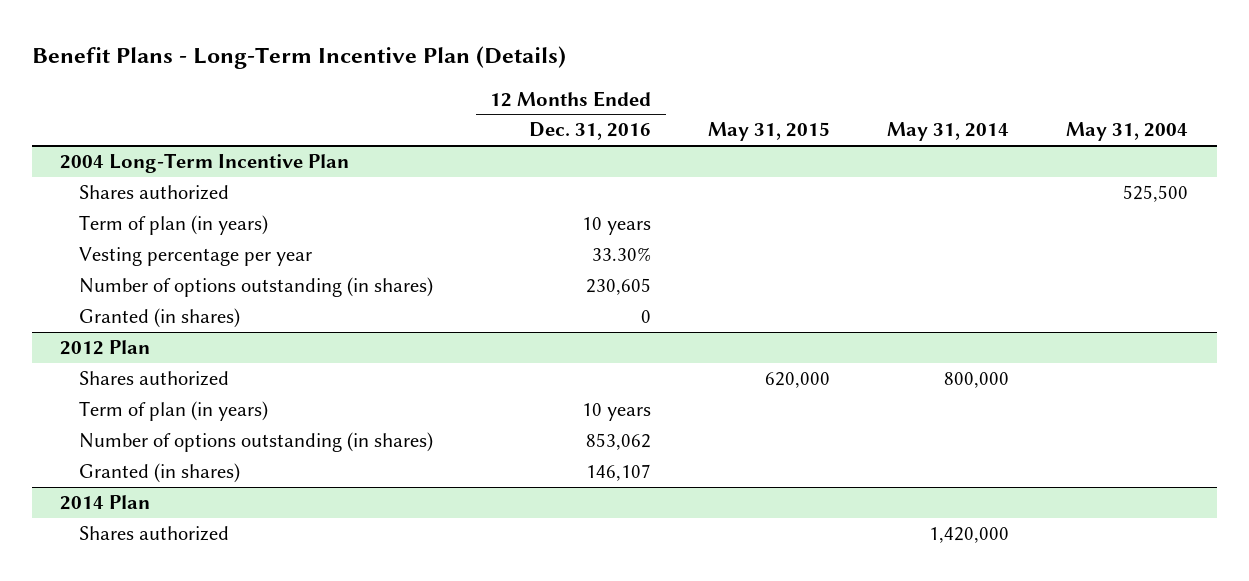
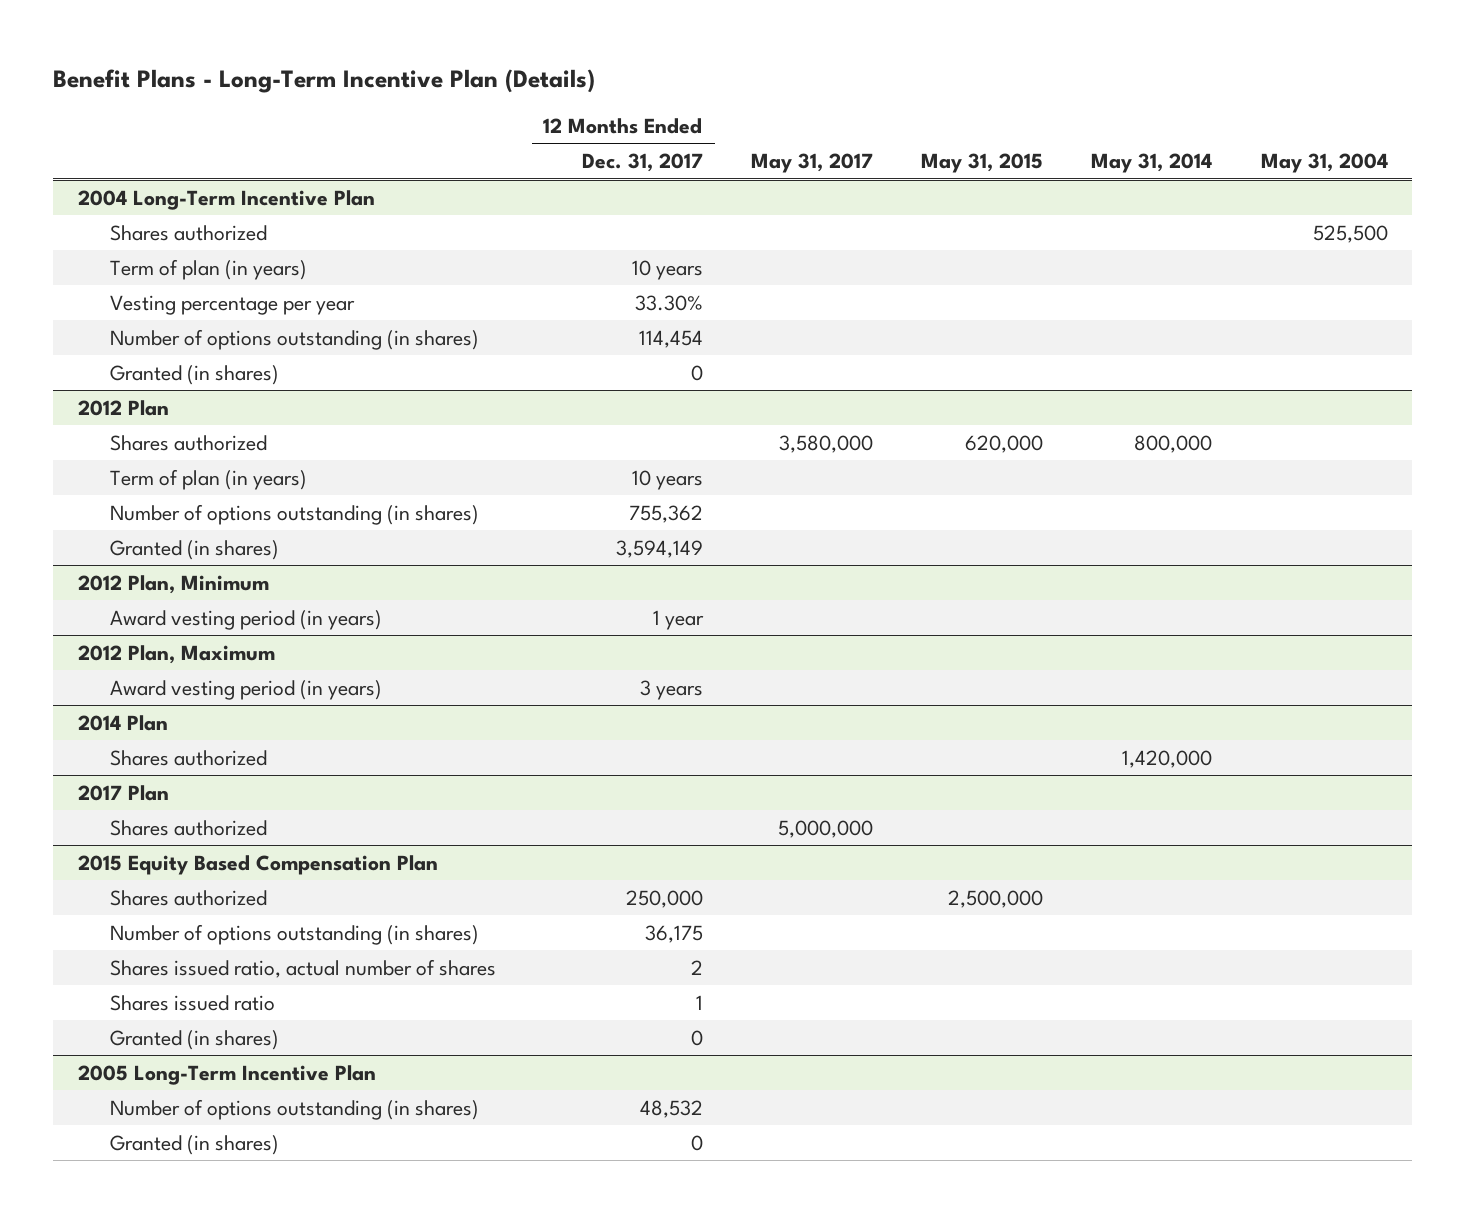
- | 12 Months Ended Dec. 31, 2016 | May 31, 2015 | May 31, 2014 | May 31, 2004
+ | 12 Months Ended Dec. 31, 2017 | May 31, 2017 | May 31, 2015 | May 31, 2014 | May 31, 2004
+ 2012 Plan, Minimum
+ Award vesting period (in years) | 1 year | | | |
+ 2012 Plan, Maximum
+ Award vesting period (in years) | 3 years | | | |
+ 2017 Plan
+ Shares authorized | | 5,000,000 | | |
+ 2015 Equity Based Compensation Plan
+ Shares authorized | 250,000 | | 2,500,000 | |
+ Number of options outstanding (in shares) | 36,175 | | | |
+ Shares issued ratio, actual number of shares | 2 | | | |
+ Shares issued ratio | 1 | | | |
+ Granted (in shares) | 0 | | | |
+ 2005 Long-Term Incentive Plan
+ Number of options outstanding (in shares) | 48,532 | | | |
+ Granted (in shares) | 0 | | | |

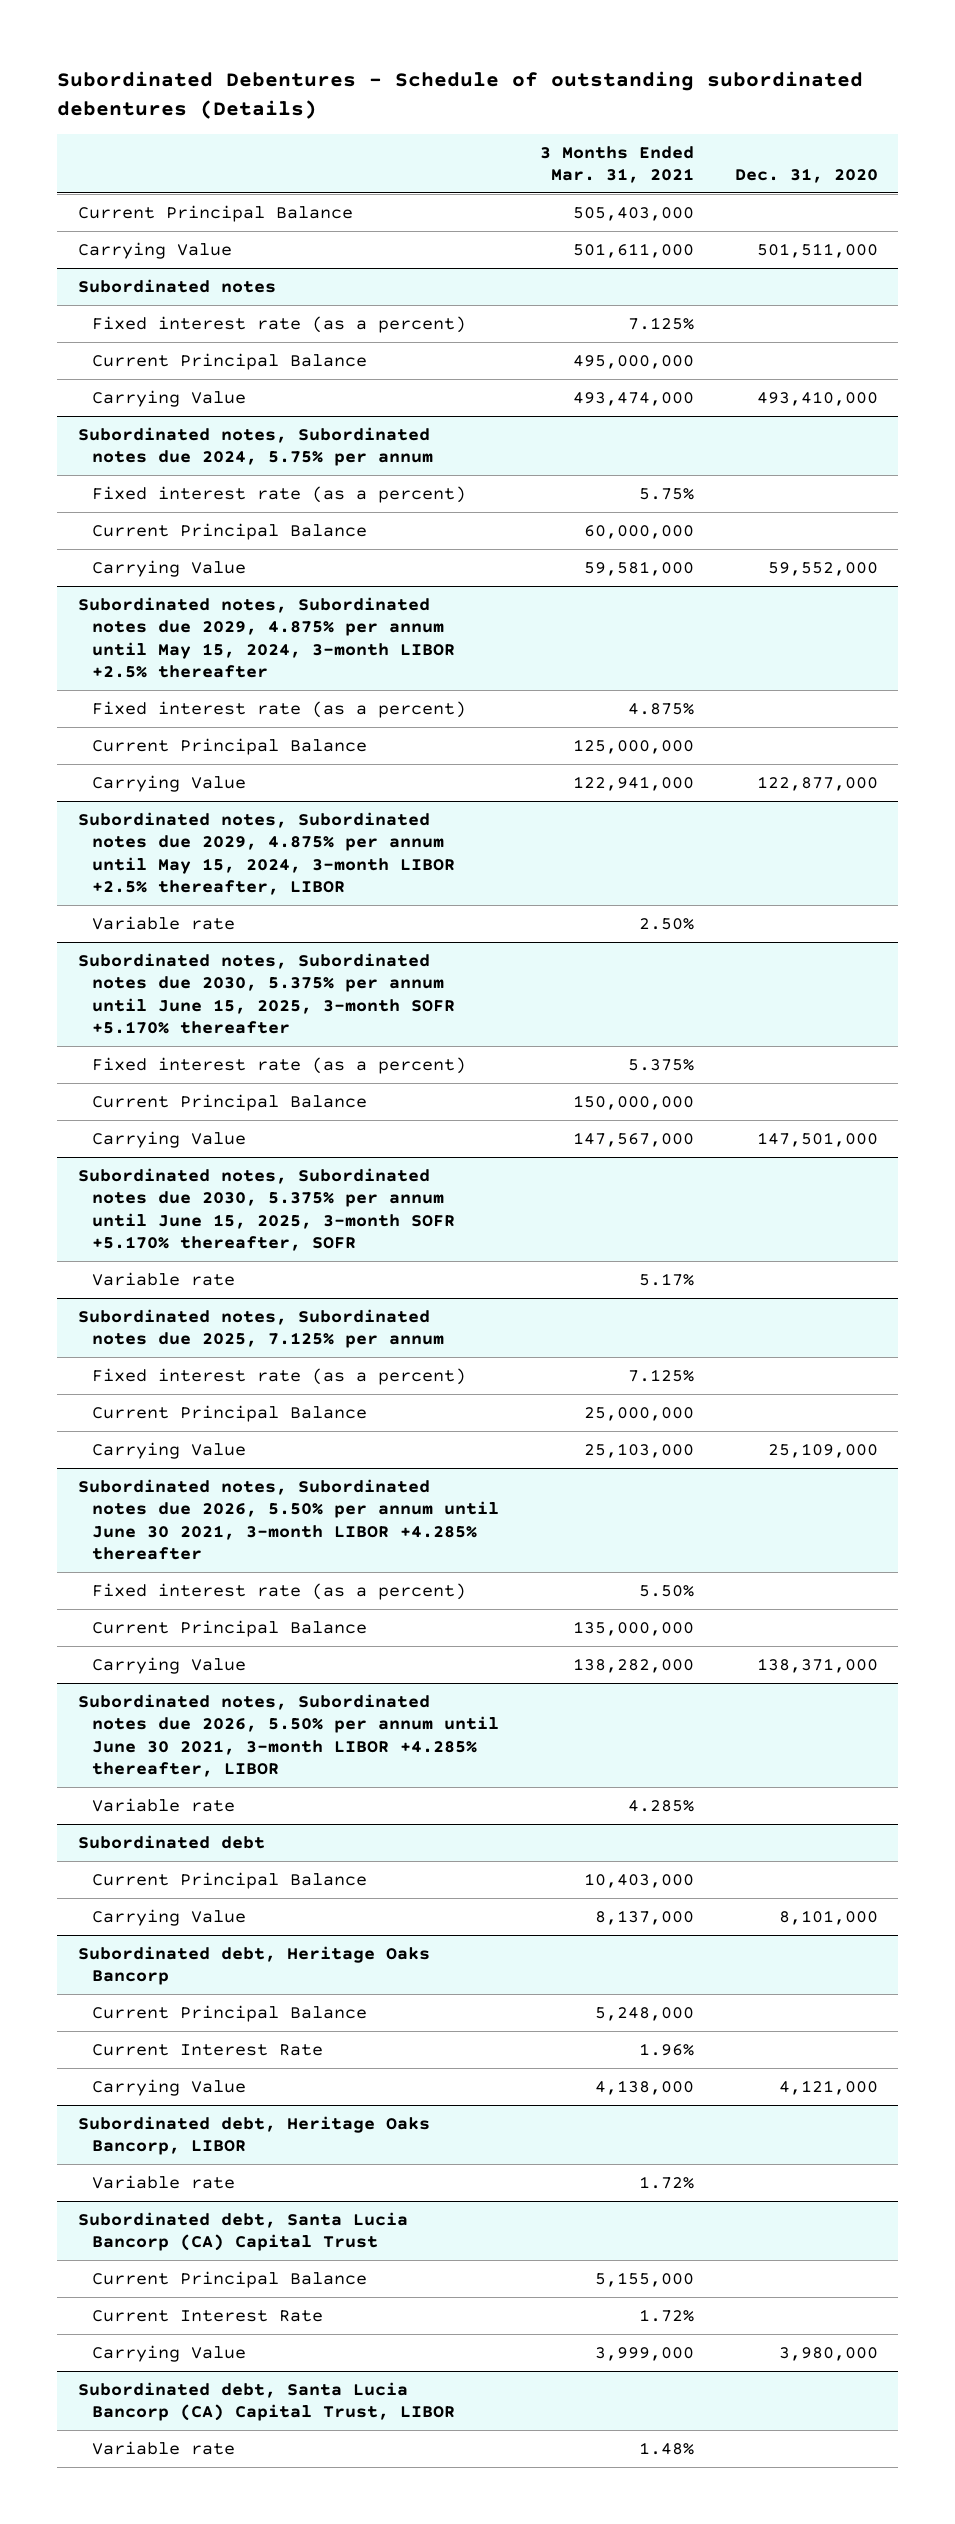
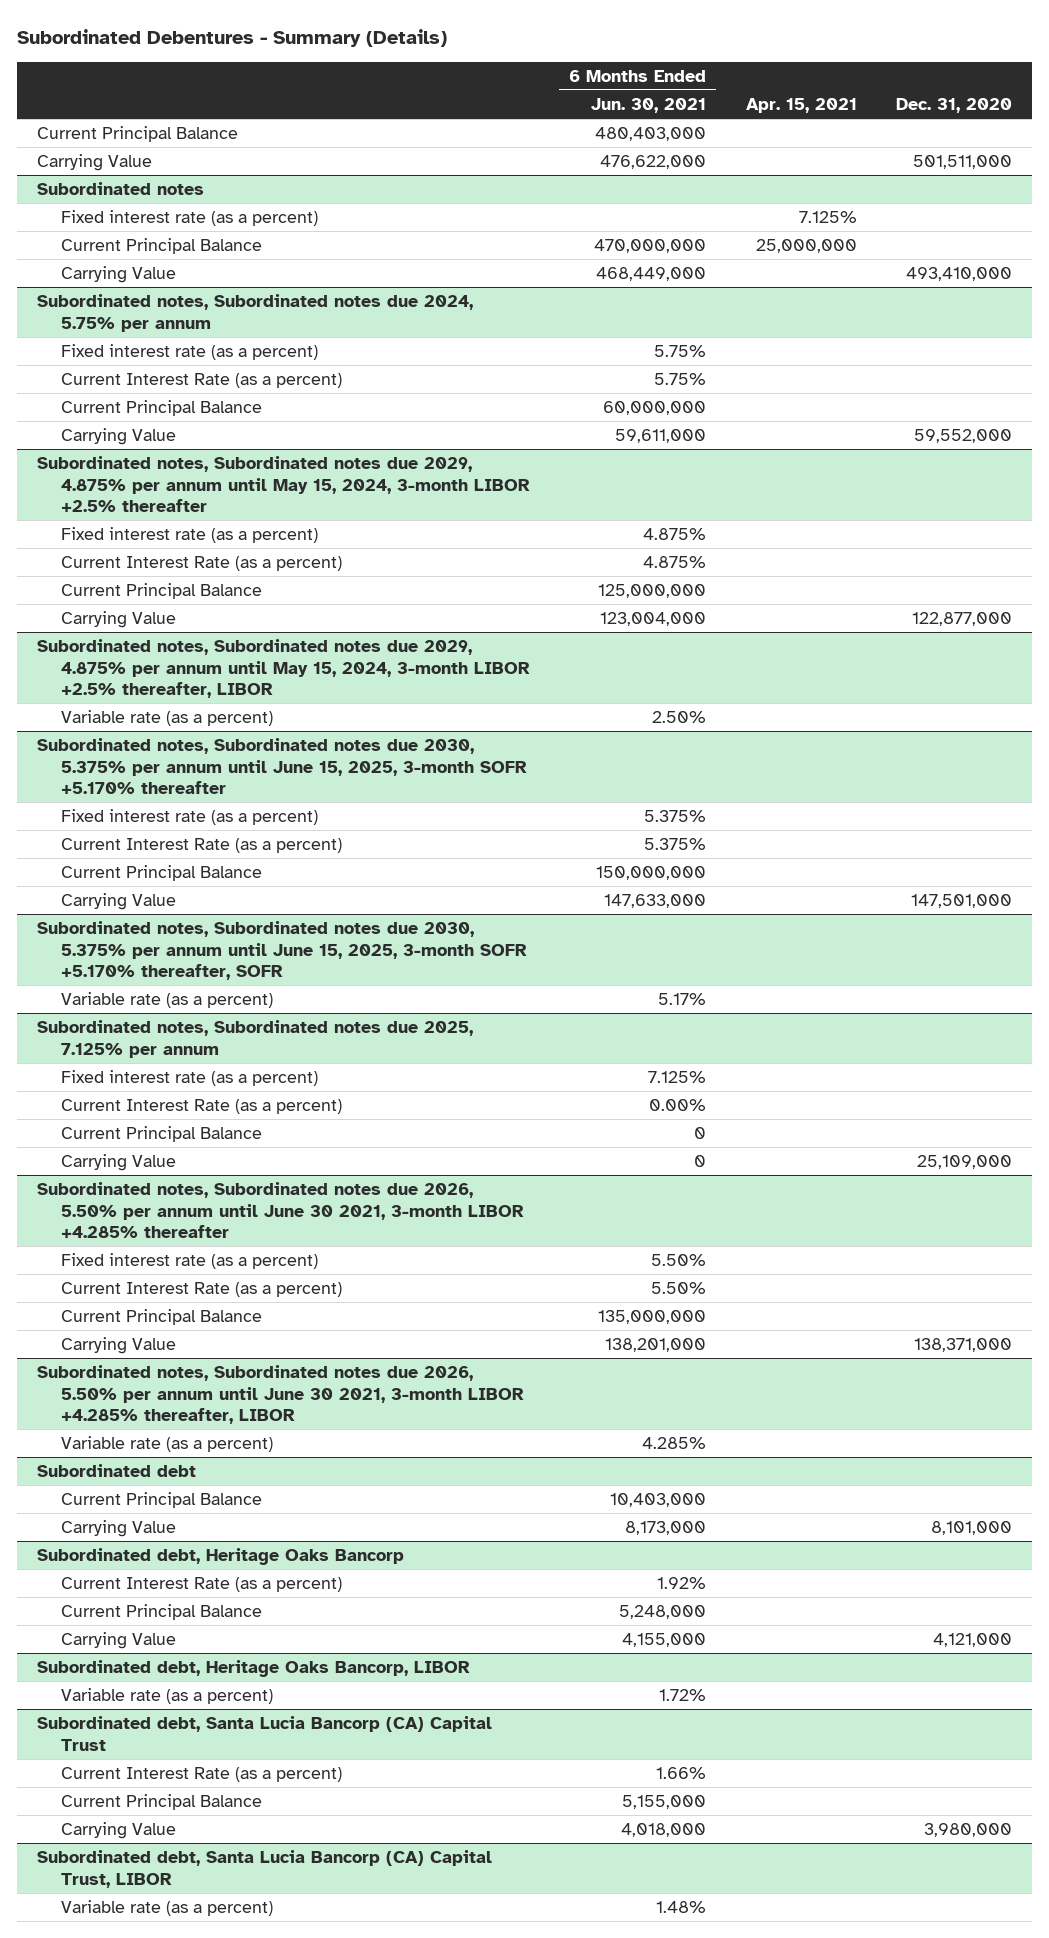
- Subordinated Debentures - Schedule of outstanding subordinated debentures (Details)
+ Subordinated Debentures - Summary (Details)
- | 3 Months Ended Mar. 31, 2021 | Dec. 31, 2020
+ | 6 Months Ended Jun. 30, 2021 | Apr. 15, 2021 | Dec. 31, 2020
@ Subordinated notes, Subordinated notes due 2024, 5.75% per annum
+ Current Interest Rate (as a percent) | 5.75% | |
@ Subordinated notes, Subordinated notes due 2029, 4.875% per annum until May 15, 2024, 3-month LIBOR +2.5% thereafter
+ Current Interest Rate (as a percent) | 4.875% | |
@ Subordinated notes, Subordinated notes due 2029, 4.875% per annum until May 15, 2024, 3-month LIBOR +2.5% thereafter, LIBOR
- Variable rate | 2.50% |
+ Variable rate (as a percent) | 2.50% | |
@ Subordinated notes, Subordinated notes due 2030, 5.375% per annum until June 15, 2025, 3-month SOFR +5.170% thereafter
+ Current Interest Rate (as a percent) | 5.375% | |
@ Subordinated notes, Subordinated notes due 2030, 5.375% per annum until June 15, 2025, 3-month SOFR +5.170% thereafter, SOFR
- Variable rate | 5.17% |
+ Variable rate (as a percent) | 5.17% | |
@ Subordinated notes, Subordinated notes due 2025, 7.125% per annum
+ Current Interest Rate (as a percent) | 0.00% | |
@ Subordinated notes, Subordinated notes due 2026, 5.50% per annum until June 30 2021, 3-month LIBOR +4.285% thereafter
+ Current Interest Rate (as a percent) | 5.50% | |
@ Subordinated notes, Subordinated notes due 2026, 5.50% per annum until June 30 2021, 3-month LIBOR +4.285% thereafter, LIBOR
- Variable rate | 4.285% |
+ Variable rate (as a percent) | 4.285% | |
@ Subordinated debt, Heritage Oaks Bancorp
+ Current Interest Rate (as a percent) | 1.92% | |
- Current Interest Rate | 1.96% |
@ Subordinated debt, Heritage Oaks Bancorp, LIBOR
- Variable rate | 1.72% |
+ Variable rate (as a percent) | 1.72% | |
@ Subordinated debt, Santa Lucia Bancorp (CA) Capital Trust
+ Current Interest Rate (as a percent) | 1.66% | |
- Current Interest Rate | 1.72% |
@ Subordinated debt, Santa Lucia Bancorp (CA) Capital Trust, LIBOR
- Variable rate | 1.48% |
+ Variable rate (as a percent) | 1.48% | |

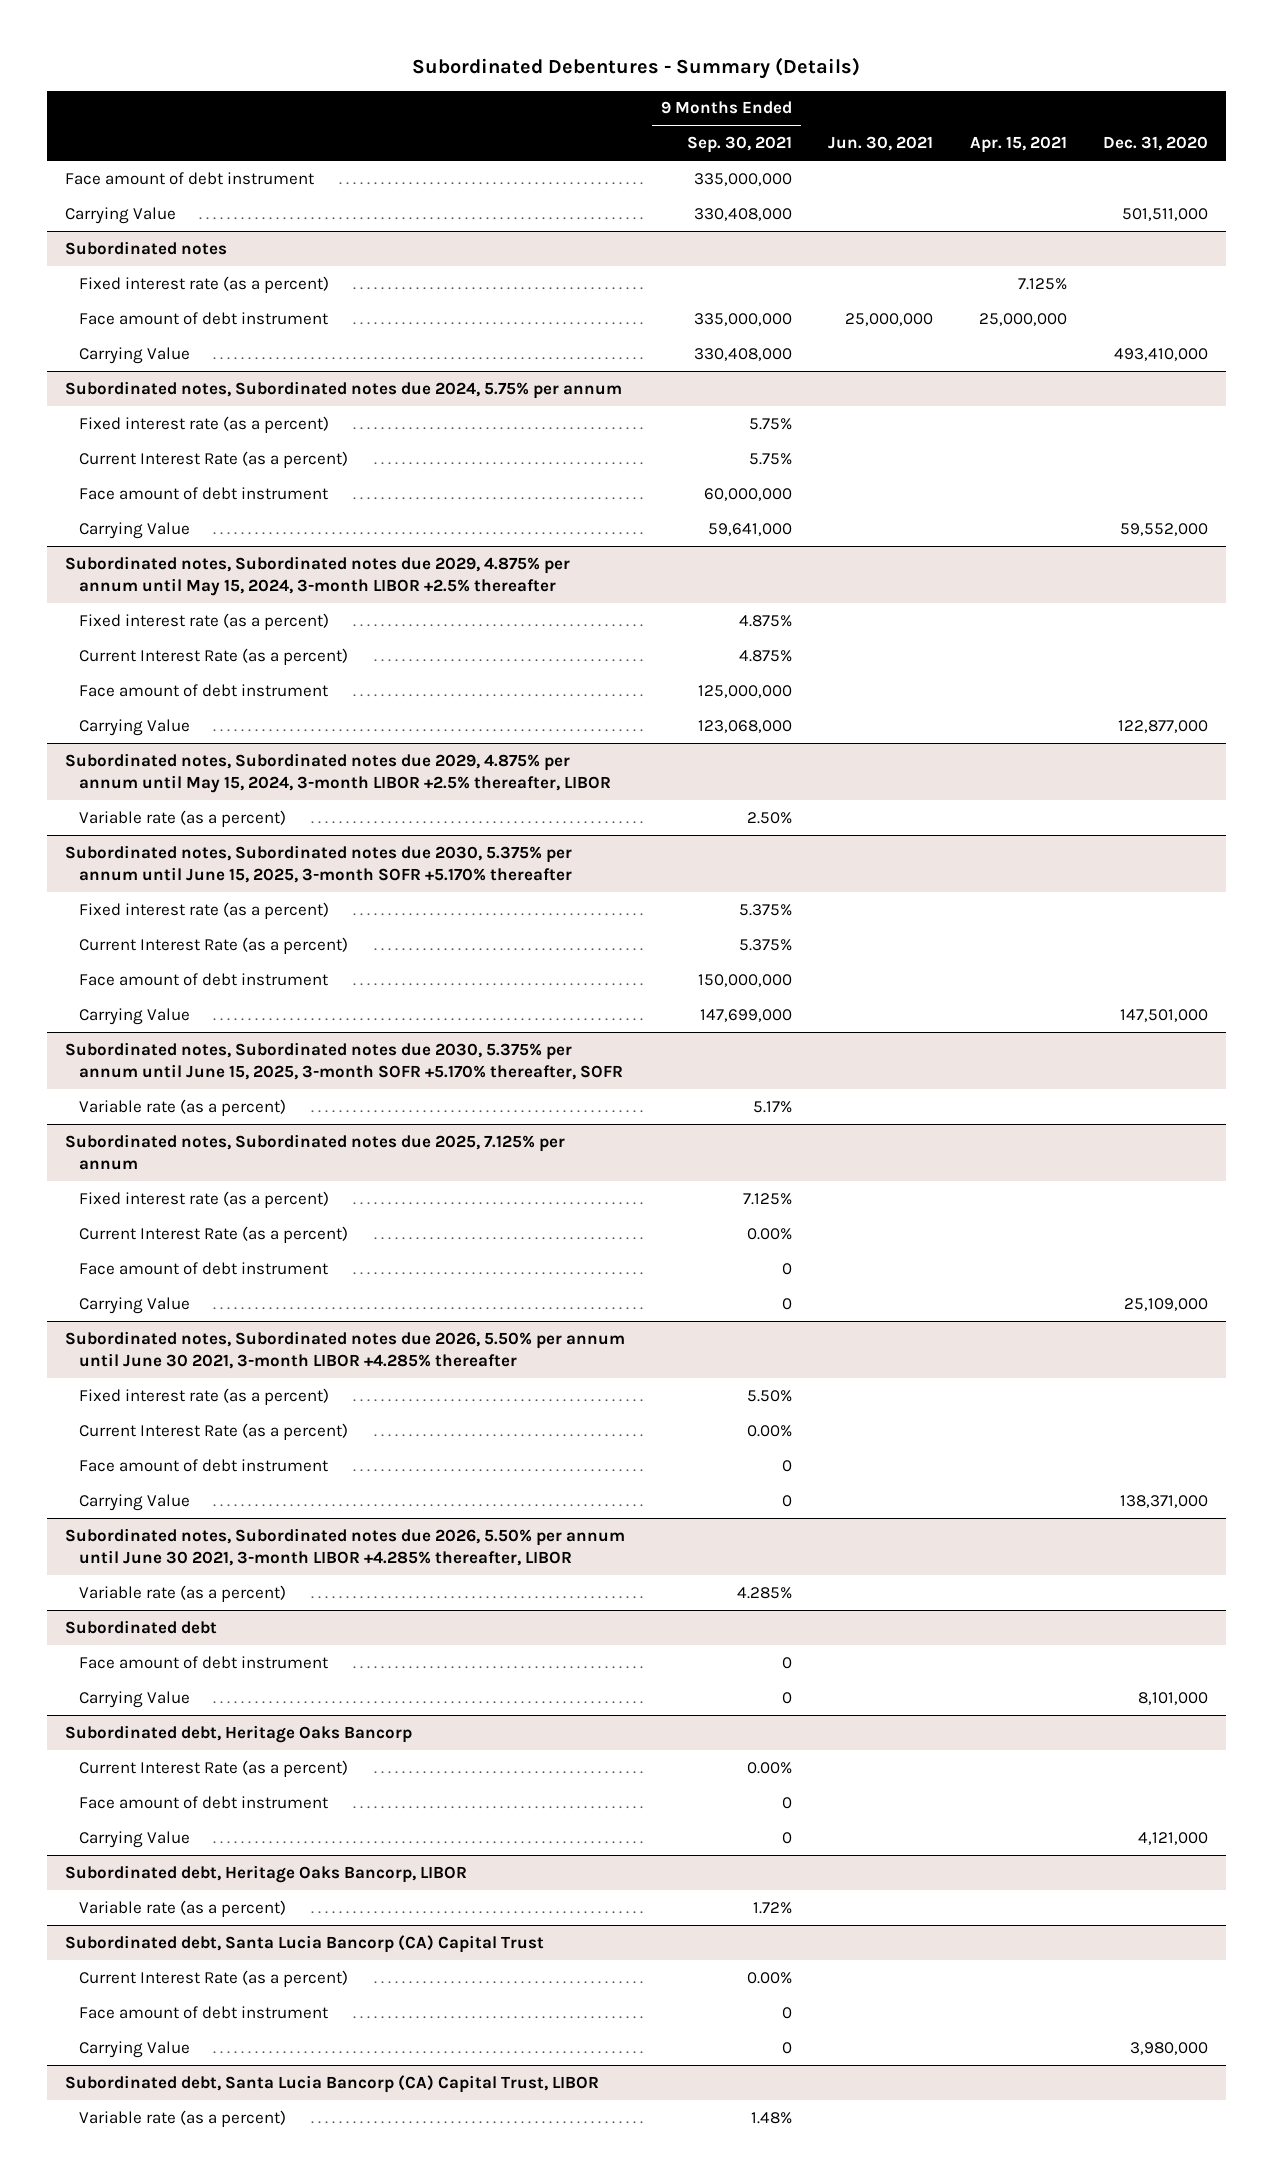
- | 6 Months Ended Jun. 30, 2021 | Apr. 15, 2021 | Dec. 31, 2020
+ | 9 Months Ended Sep. 30, 2021 | Jun. 30, 2021 | Apr. 15, 2021 | Dec. 31, 2020
- Current Principal Balance | 480,403,000 | |
+ Face amount of debt instrument | 335,000,000 | | |
@ Subordinated notes
- Current Principal Balance | 470,000,000 | 25,000,000 |
+ Face amount of debt instrument | 335,000,000 | 25,000,000 | 25,000,000 |
@ Subordinated notes, Subordinated notes due 2024, 5.75% per annum
- Current Principal Balance | 60,000,000 | |
+ Face amount of debt instrument | 60,000,000 | | |
@ Subordinated notes, Subordinated notes due 2029, 4.875% per annum until May 15, 2024, 3-month LIBOR +2.5% thereafter
- Current Principal Balance | 125,000,000 | |
+ Face amount of debt instrument | 125,000,000 | | |
@ Subordinated notes, Subordinated notes due 2030, 5.375% per annum until June 15, 2025, 3-month SOFR +5.170% thereafter
- Current Principal Balance | 150,000,000 | |
+ Face amount of debt instrument | 150,000,000 | | |
@ Subordinated notes, Subordinated notes due 2025, 7.125% per annum
- Current Principal Balance | 0 | |
+ Face amount of debt instrument | 0 | | |
@ Subordinated notes, Subordinated notes due 2026, 5.50% per annum until June 30 2021, 3-month LIBOR +4.285% thereafter
- Current Principal Balance | 135,000,000 | |
+ Face amount of debt instrument | 0 | | |
@ Subordinated debt
- Current Principal Balance | 10,403,000 | |
+ Face amount of debt instrument | 0 | | |
@ Subordinated debt, Heritage Oaks Bancorp
- Current Principal Balance | 5,248,000 | |
+ Face amount of debt instrument | 0 | | |
@ Subordinated debt, Santa Lucia Bancorp (CA) Capital Trust
- Current Principal Balance | 5,155,000 | |
+ Face amount of debt instrument | 0 | | |

